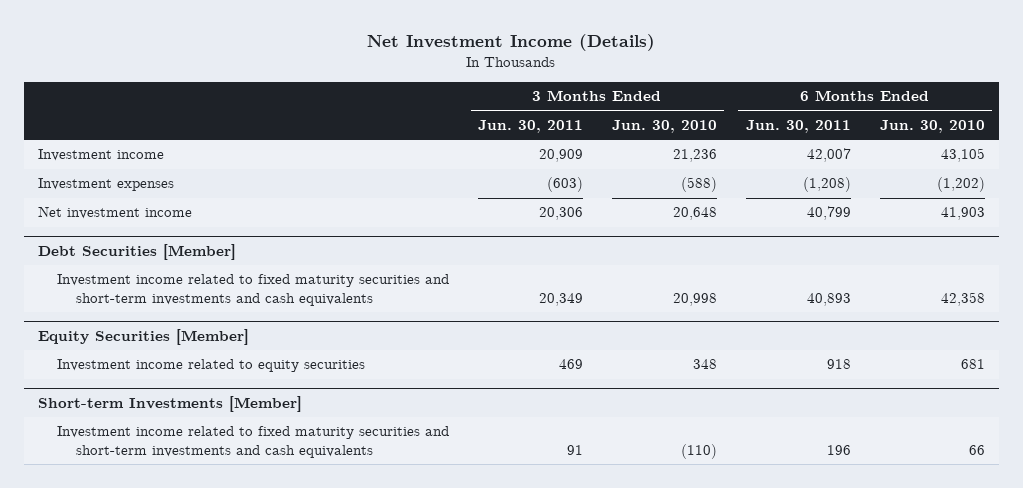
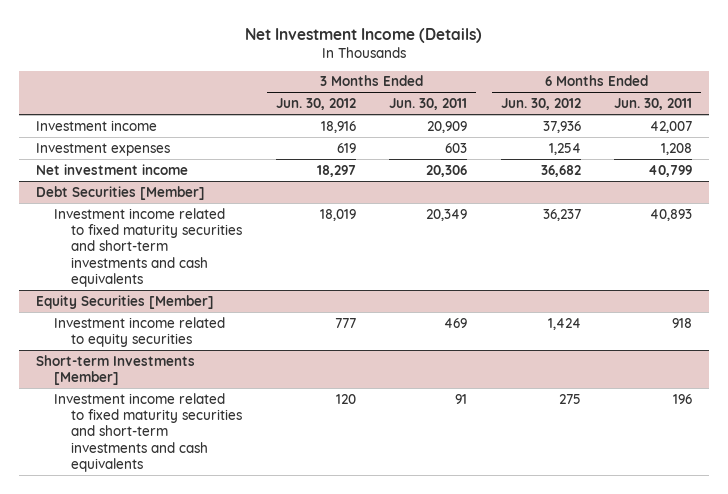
- | 3 Months Ended Jun. 30, 2011 | 3 Months Ended Jun. 30, 2010 | 6 Months Ended Jun. 30, 2011 | 6 Months Ended Jun. 30, 2010
+ | 3 Months Ended Jun. 30, 2012 | 3 Months Ended Jun. 30, 2011 | 6 Months Ended Jun. 30, 2012 | 6 Months Ended Jun. 30, 2011
- Investment expenses | (603) | (588) | (1,208) | (1,202)
+ Investment expenses | 619 | 603 | 1,254 | 1,208

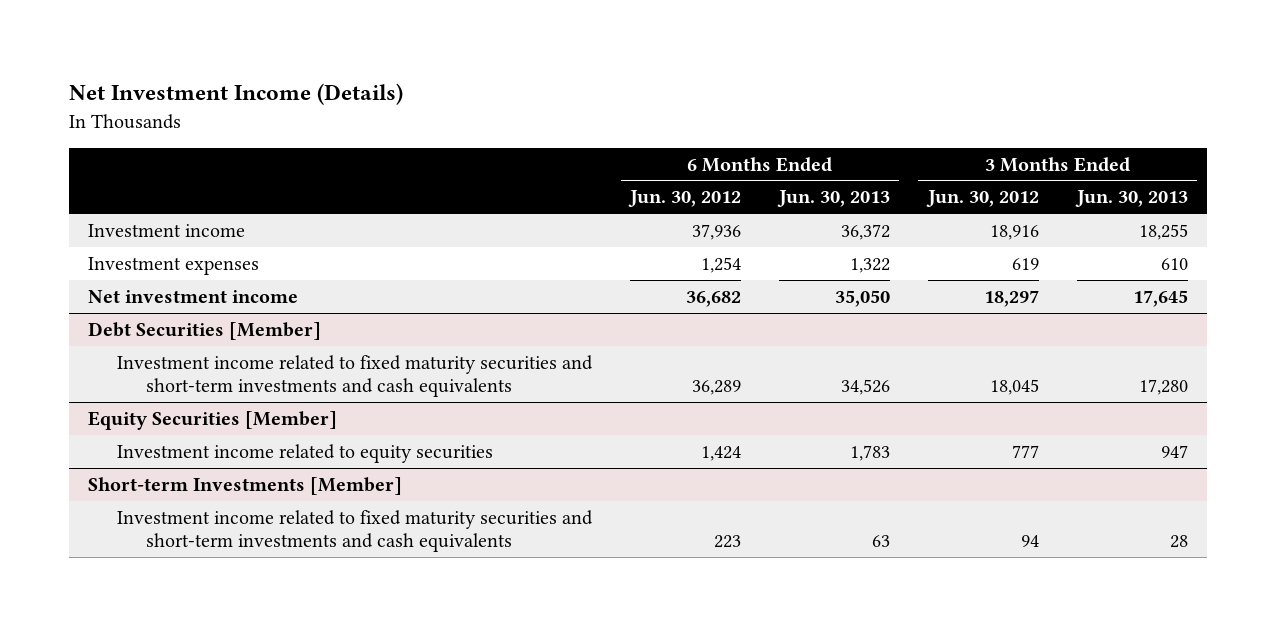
- | 3 Months Ended Jun. 30, 2012 | 3 Months Ended Jun. 30, 2011 | 6 Months Ended Jun. 30, 2012 | 6 Months Ended Jun. 30, 2011
+ | 6 Months Ended Jun. 30, 2012 | 6 Months Ended Jun. 30, 2013 | 3 Months Ended Jun. 30, 2012 | 3 Months Ended Jun. 30, 2013
@ Debt Securities [Member]
- Investment income related to fixed maturity securities and short-term investments and cash equivalents | 18,019 | 20,349 | 36,237 | 40,893
+ Investment income related to fixed maturity securities and short-term investments and cash equivalents | 36,289 | 34,526 | 18,045 | 17,280
@ Short-term Investments [Member]
- Investment income related to fixed maturity securities and short-term investments and cash equivalents | 120 | 91 | 275 | 196
+ Investment income related to fixed maturity securities and short-term investments and cash equivalents | 223 | 63 | 94 | 28

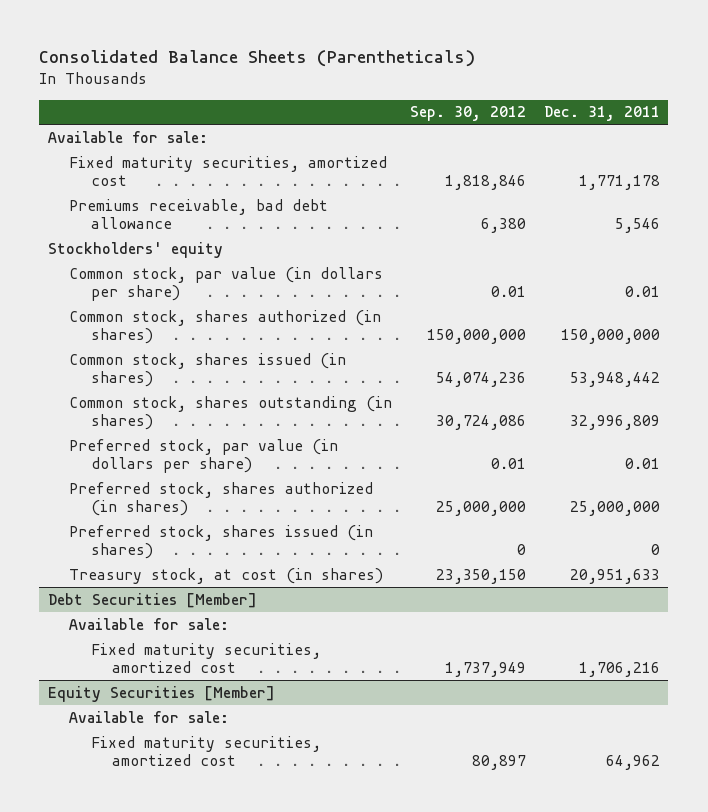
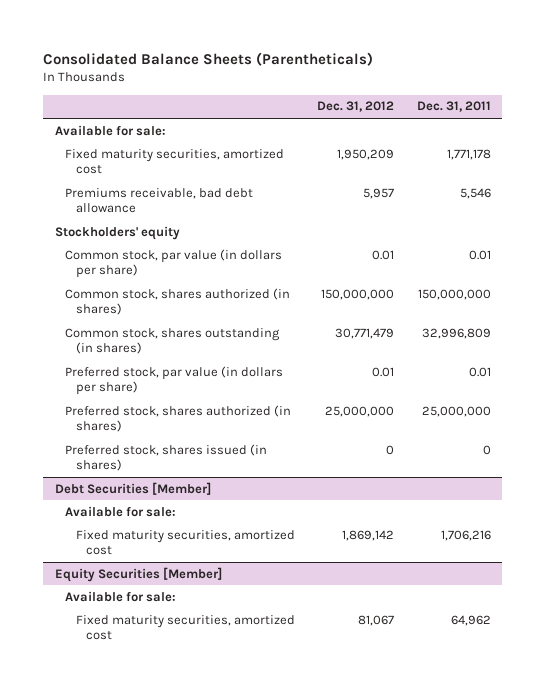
- | Sep. 30, 2012 | Dec. 31, 2011
+ | Dec. 31, 2012 | Dec. 31, 2011
- Common stock, shares issued (in shares) | 54,074,236 | 53,948,442
- Treasury stock, at cost (in shares) | 23,350,150 | 20,951,633

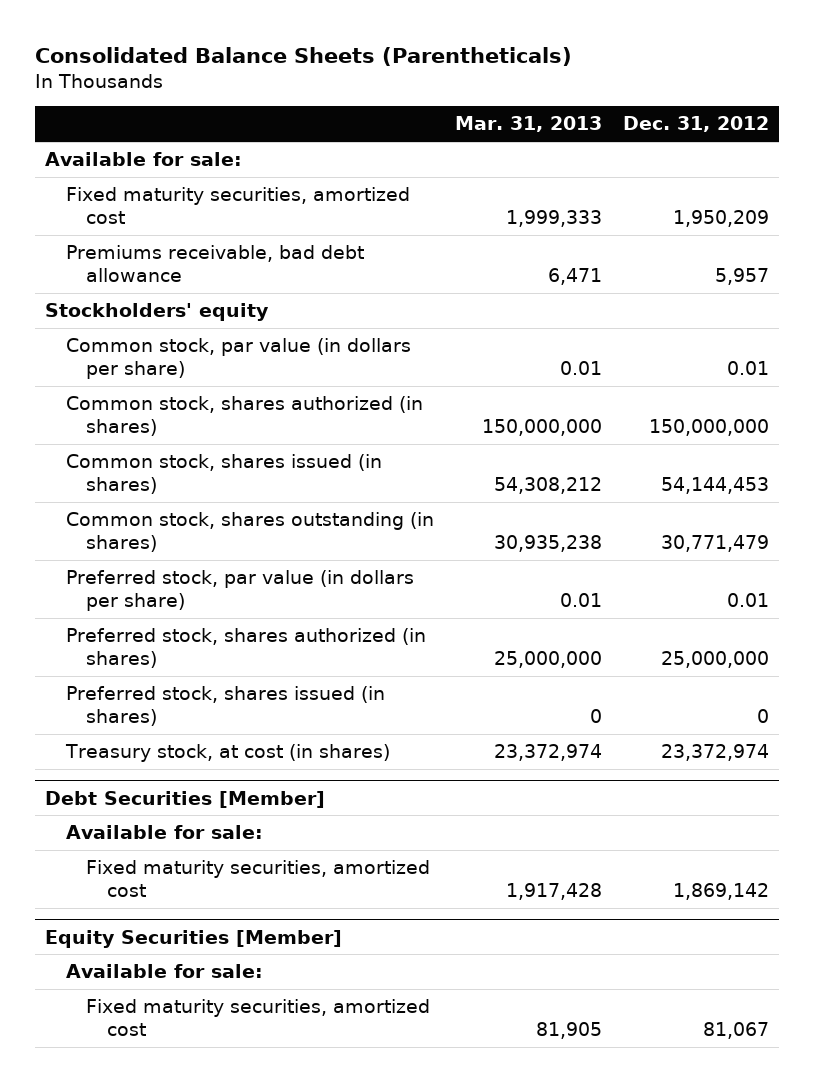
- | Dec. 31, 2012 | Dec. 31, 2011
+ | Mar. 31, 2013 | Dec. 31, 2012
+ Common stock, shares issued (in shares) | 54,308,212 | 54,144,453
+ Treasury stock, at cost (in shares) | 23,372,974 | 23,372,974

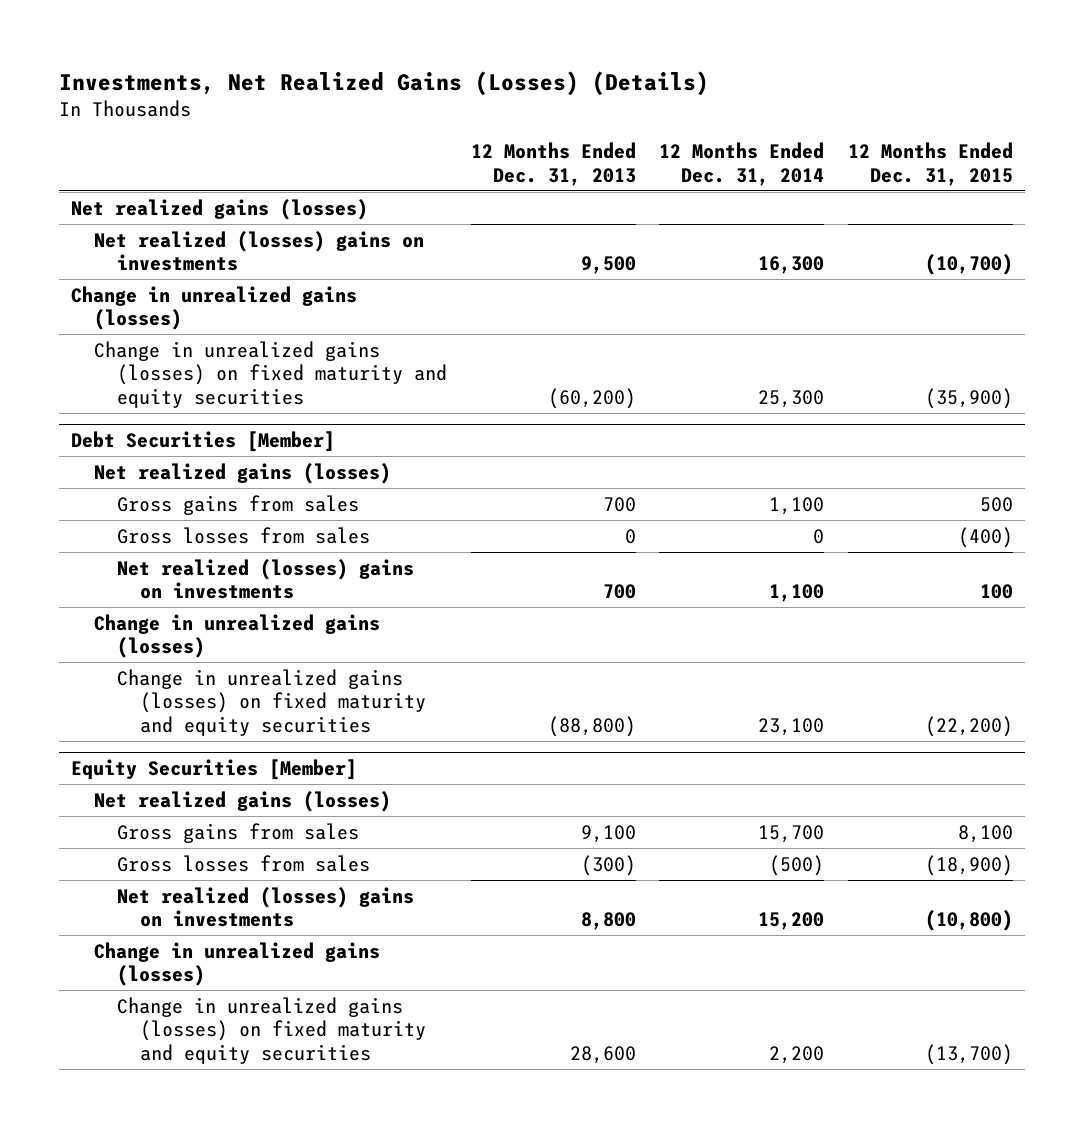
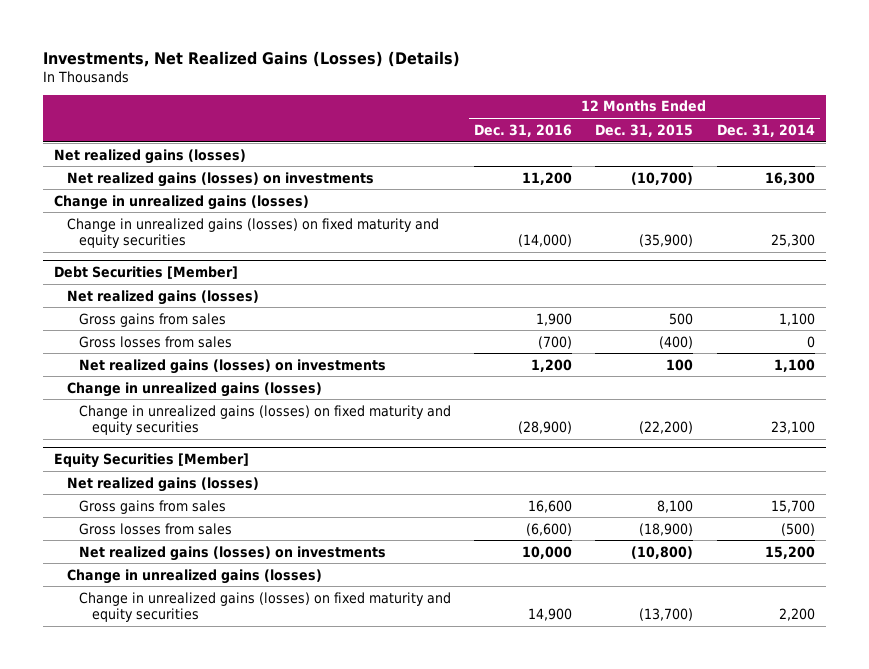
- | 12 Months Ended Dec. 31, 2013 | 12 Months Ended Dec. 31, 2014 | 12 Months Ended Dec. 31, 2015
+ | 12 Months Ended Dec. 31, 2016 | 12 Months Ended Dec. 31, 2015 | 12 Months Ended Dec. 31, 2014
- Net realized (losses) gains on investments | 9,500 | 16,300 | (10,700)
+ Net realized gains (losses) on investments | 11,200 | (10,700) | 16,300
@ Debt Securities [Member]
- Net realized (losses) gains on investments | 700 | 1,100 | 100
+ Net realized gains (losses) on investments | 1,200 | 100 | 1,100
@ Equity Securities [Member]
- Net realized (losses) gains on investments | 8,800 | 15,200 | (10,800)
+ Net realized gains (losses) on investments | 10,000 | (10,800) | 15,200

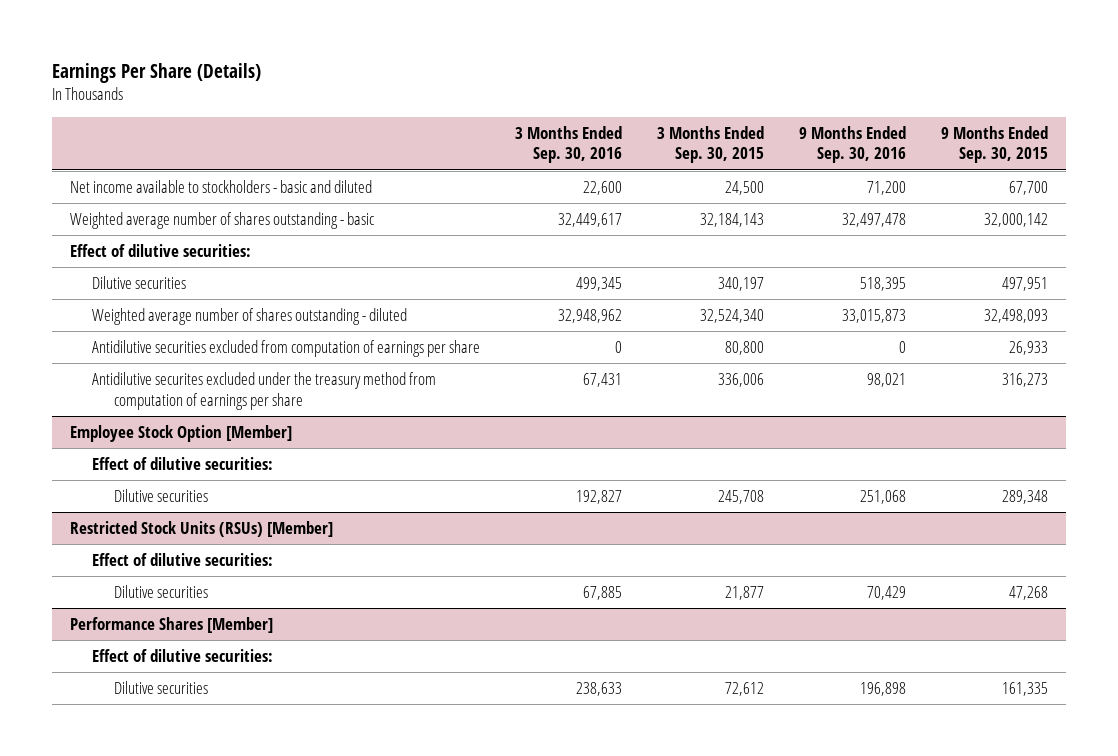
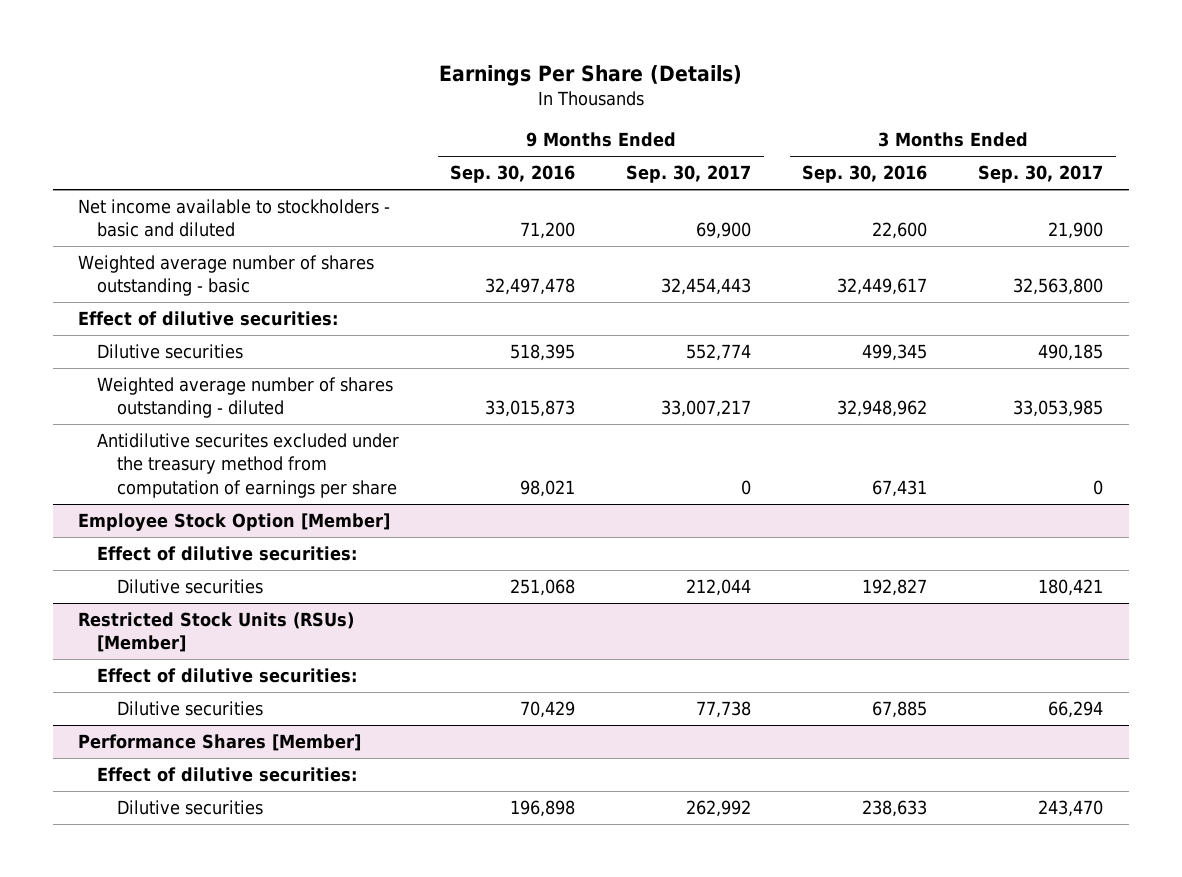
- | 3 Months Ended Sep. 30, 2016 | 3 Months Ended Sep. 30, 2015 | 9 Months Ended Sep. 30, 2016 | 9 Months Ended Sep. 30, 2015
+ | 9 Months Ended Sep. 30, 2016 | 9 Months Ended Sep. 30, 2017 | 3 Months Ended Sep. 30, 2016 | 3 Months Ended Sep. 30, 2017
- Antidilutive securities excluded from computation of earnings per share | 0 | 80,800 | 0 | 26,933

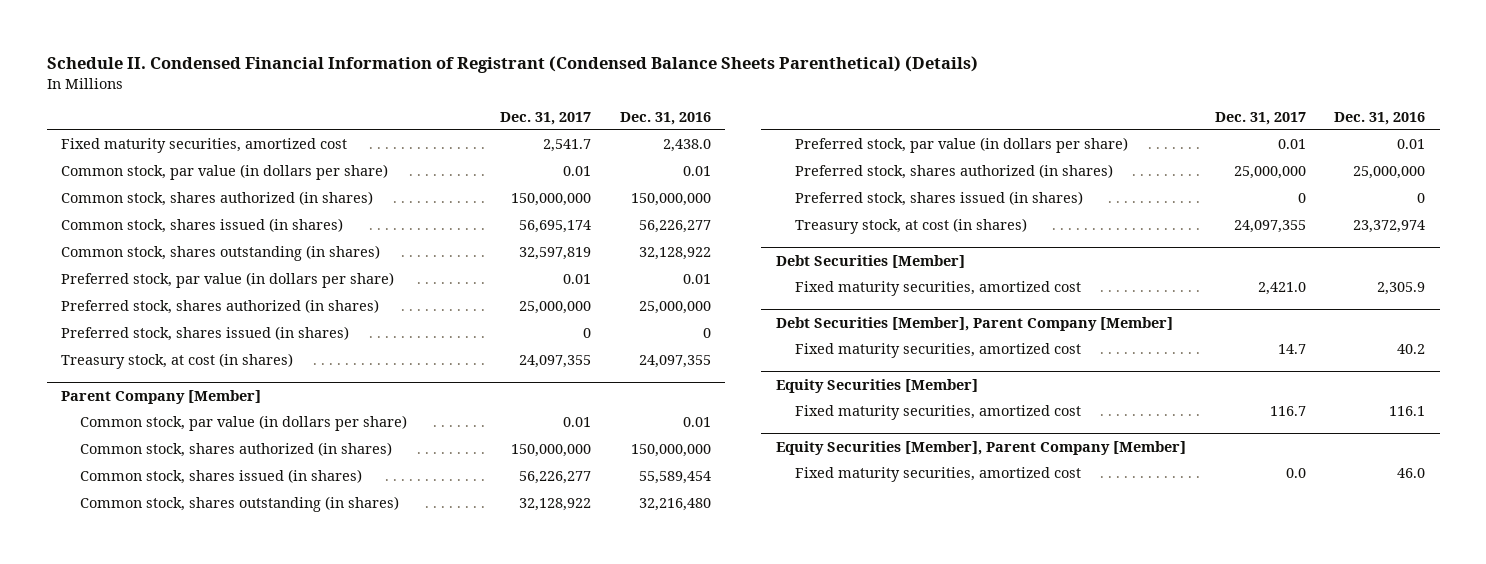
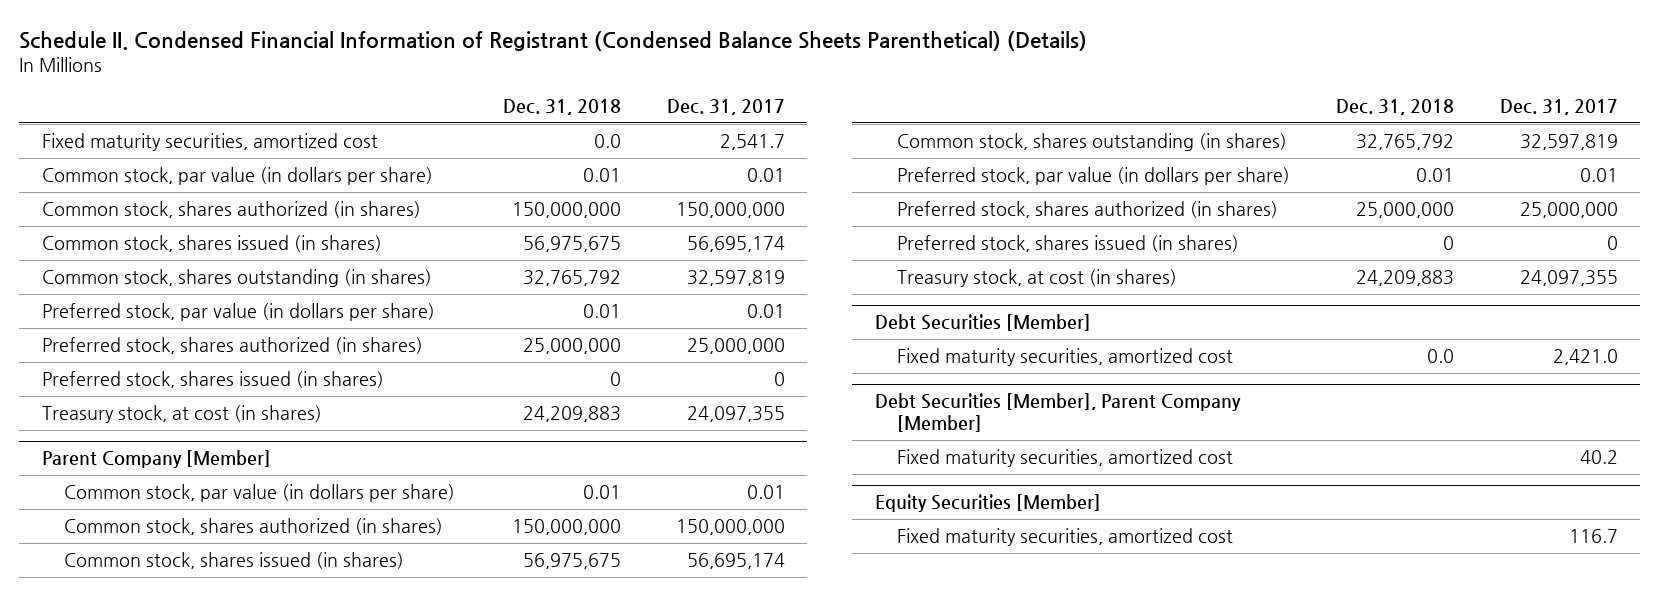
- | Dec. 31, 2017 | Dec. 31, 2016
+ | Dec. 31, 2018 | Dec. 31, 2017
@ Parent Company [Member]
- Common stock, shares issued (in shares) | 56,226,277 | 55,589,454
- Common stock, shares outstanding (in shares) | 32,128,922 | 32,216,480
+ Common stock, shares issued (in shares) | 56,975,675 | 56,695,174
+ Common stock, shares outstanding (in shares) | 32,765,792 | 32,597,819
@ Debt Securities [Member], Parent Company [Member]
- Fixed maturity securities, amortized cost | 14.7 | 40.2
+ Fixed maturity securities, amortized cost | | 40.2
- Equity Securities [Member], Parent Company [Member]
- Fixed maturity securities, amortized cost | 0.0 | 46.0

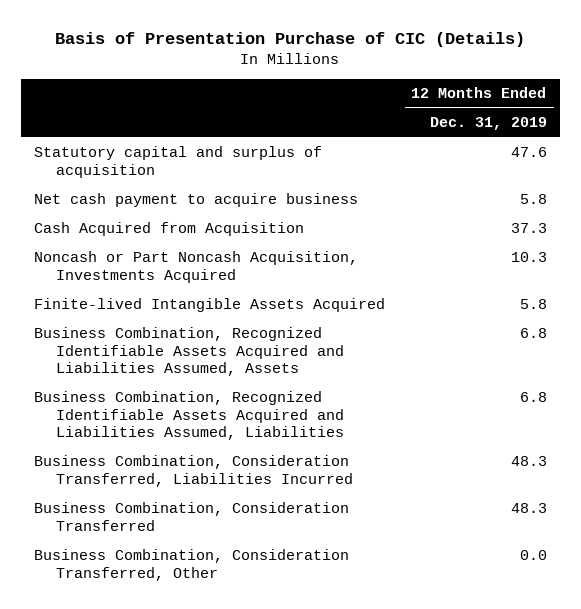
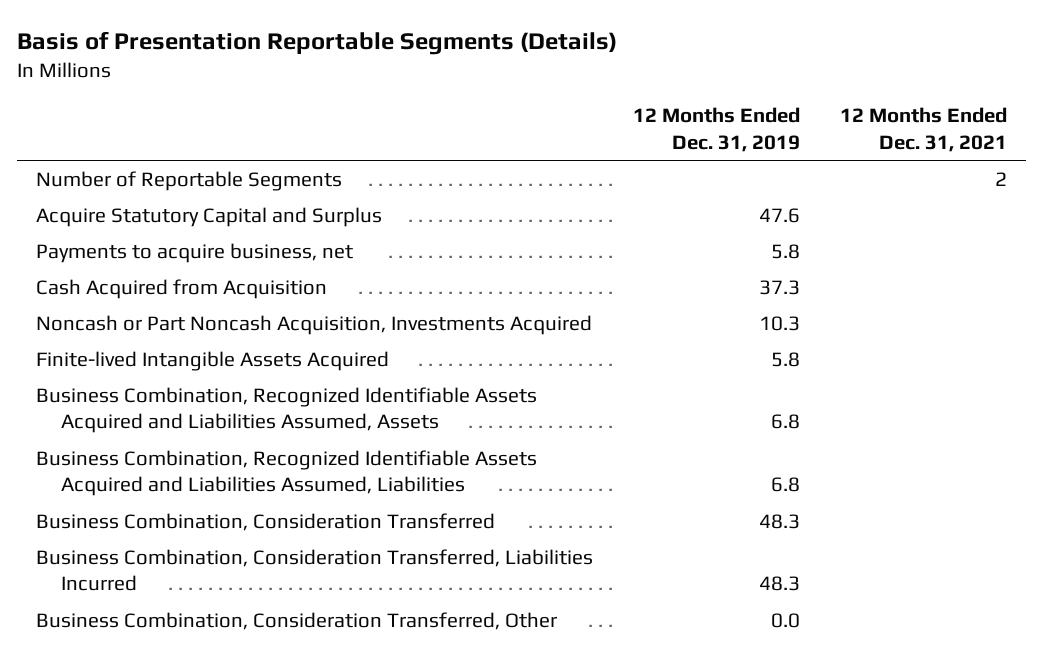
- Basis of Presentation Purchase of CIC (Details)
+ Basis of Presentation Reportable Segments (Details)
- | 12 Months Ended Dec. 31, 2019
+ | 12 Months Ended Dec. 31, 2019 | 12 Months Ended Dec. 31, 2021
- Statutory capital and surplus of acquisition | 47.6
- Net cash payment to acquire business | 5.8
+ Number of Reportable Segments | | 2
+ Acquire Statutory Capital and Surplus | 47.6 |
+ Payments to acquire business, net | 5.8 |
moved down: Business Combination, Consideration Transferred, Liabilities Incurred | 48.3 |

